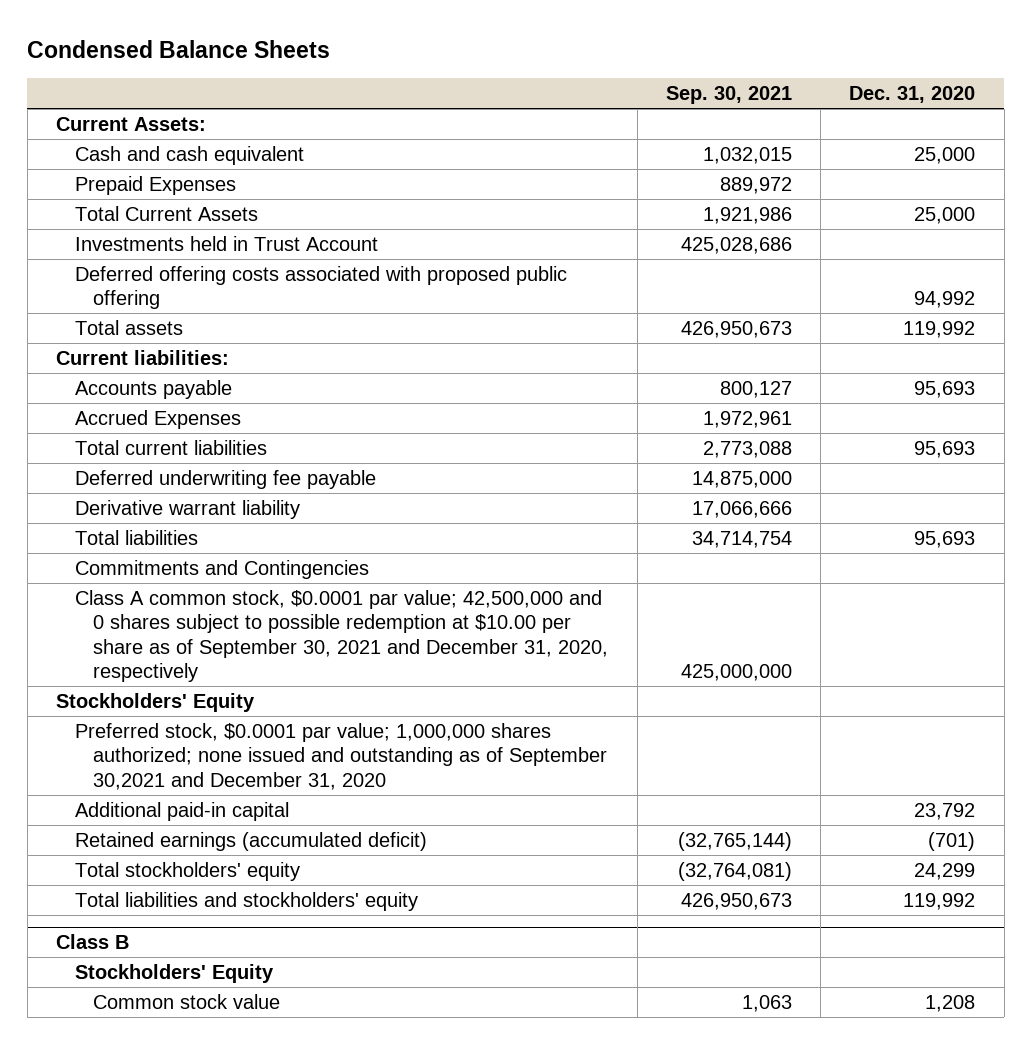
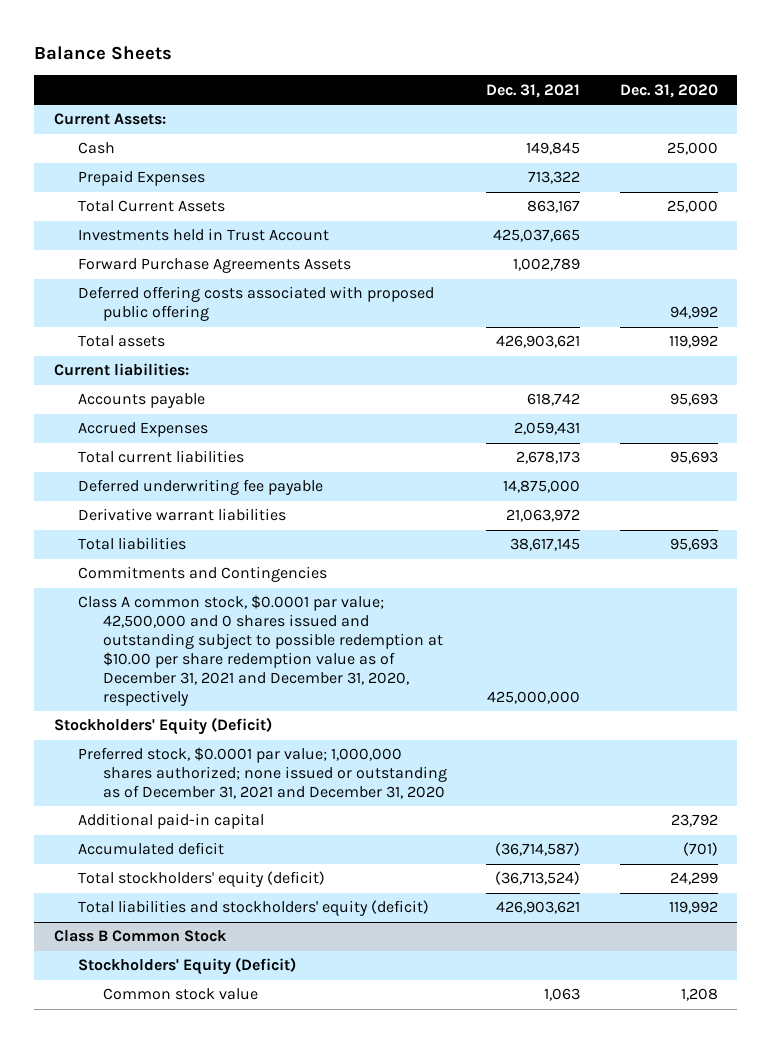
- Condensed Balance Sheets
+ Balance Sheets
- | Sep. 30, 2021 | Dec. 31, 2020
+ | Dec. 31, 2021 | Dec. 31, 2020
- Cash and cash equivalent | 1,032,015 | 25,000
+ Cash | 149,845 | 25,000
+ Forward Purchase Agreements Assets | 1,002,789 |
- Derivative warrant liability | 17,066,666 |
+ Derivative warrant liabilities | 21,063,972 |
- Class A common stock, $0.0001 par value; 42,500,000 and 0 shares subject to possible redemption at $10.00 per share as of September 30, 2021 and December 31, 2020, respectively | 425,000,000 |
- Stockholders' Equity
- Preferred stock, $0.0001 par value; 1,000,000 shares authorized; none issued and outstanding as of September 30,2021 and December 31, 2020
+ Class A common stock, $0.0001 par value; 42,500,000 and 0 shares issued and outstanding subject to possible redemption at $10.00 per share redemption value as of December 31, 2021 and December 31, 2020, respectively | 425,000,000 |
+ Stockholders' Equity (Deficit)
+ Preferred stock, $0.0001 par value; 1,000,000 shares authorized; none issued or outstanding as of December 31, 2021 and December 31, 2020
- Retained earnings (accumulated deficit) | (32,765,144) | (701)
- Total stockholders' equity | (32,764,081) | 24,299
- Total liabilities and stockholders' equity | 426,950,673 | 119,992
- Class B
- Stockholders' Equity
+ Accumulated deficit | (36,714,587) | (701)
+ Total stockholders' equity (deficit) | (36,713,524) | 24,299
+ Total liabilities and stockholders' equity (deficit) | 426,903,621 | 119,992
+ Class B Common Stock
+ Stockholders' Equity (Deficit)

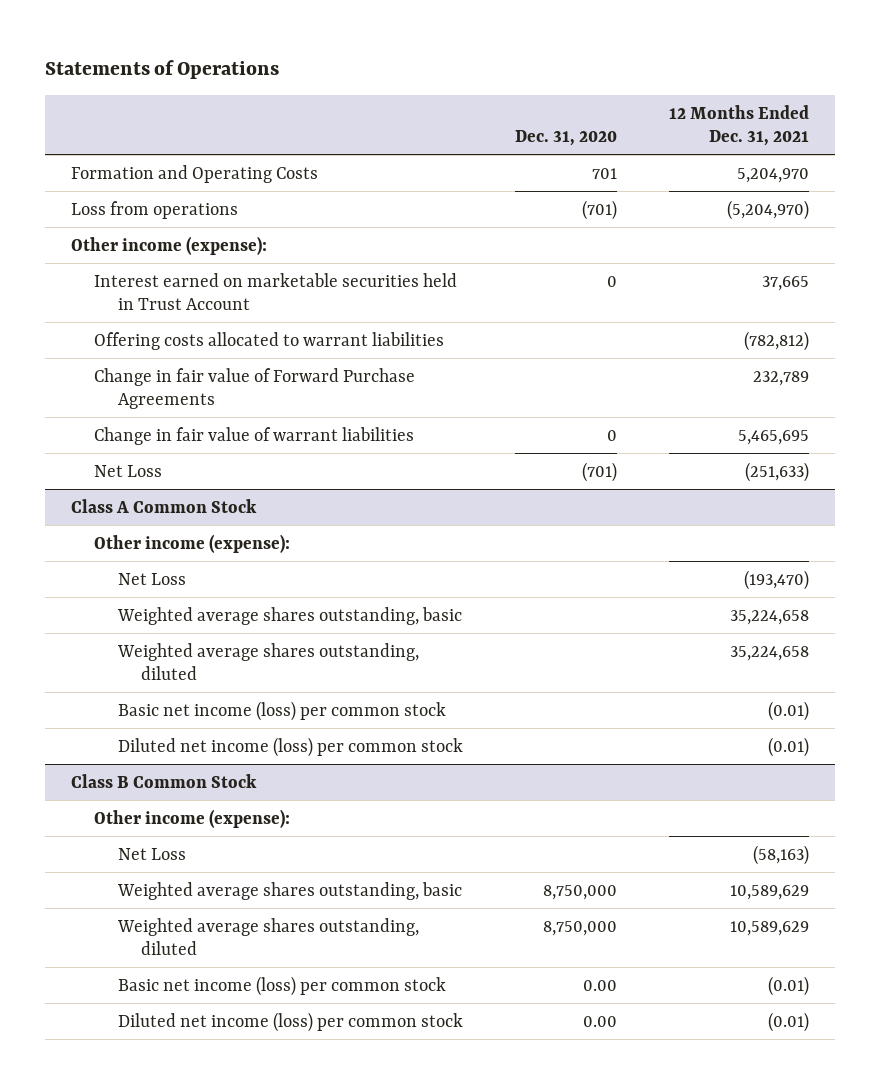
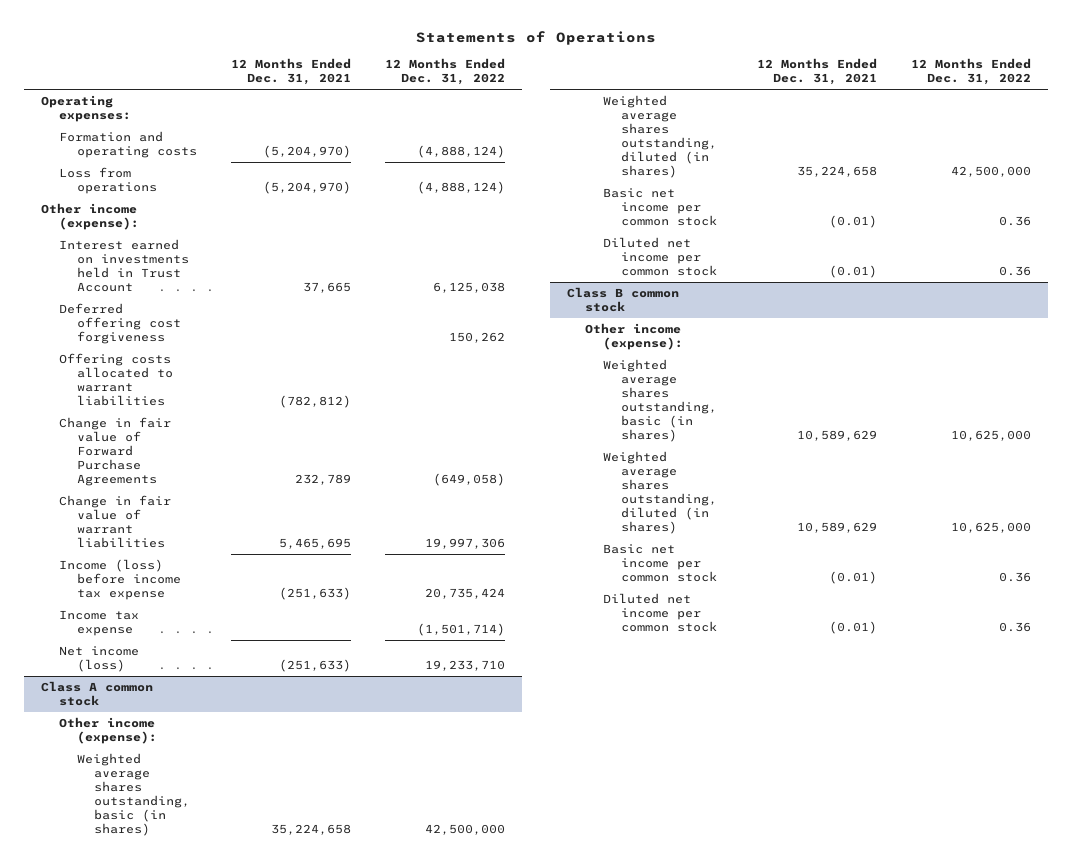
- | Dec. 31, 2020 | 12 Months Ended Dec. 31, 2021
+ | 12 Months Ended Dec. 31, 2021 | 12 Months Ended Dec. 31, 2022
- Formation and Operating Costs | 701 | 5,204,970
+ Operating expenses:
+ Formation and operating costs | (5,204,970) | (4,888,124)
- Interest earned on marketable securities held in Trust Account | 0 | 37,665
+ Interest earned on investments held in Trust Account | 37,665 | 6,125,038
+ Deferred offering cost forgiveness | | 150,262
- Net Loss | (701) | (251,633)
- Class A Common Stock
+ Income (loss) before income tax expense | (251,633) | 20,735,424
+ Income tax expense | | (1,501,714)
+ Net income (loss) | (251,633) | 19,233,710
+ Class A common stock
- Net Loss | | (193,470)
- Weighted average shares outstanding, basic | | 35,224,658
- Weighted average shares outstanding, diluted | | 35,224,658
- Basic net income (loss) per common stock | | (0.01)
- Diluted net income (loss) per common stock | | (0.01)
- Class B Common Stock
+ Weighted average shares outstanding, basic (in shares) | 35,224,658 | 42,500,000
+ Weighted average shares outstanding, diluted (in shares) | 35,224,658 | 42,500,000
+ Basic net income per common stock | (0.01) | 0.36
+ Diluted net income per common stock | (0.01) | 0.36
+ Class B common stock
- Net Loss | | (58,163)
- Weighted average shares outstanding, basic | 8,750,000 | 10,589,629
- Weighted average shares outstanding, diluted | 8,750,000 | 10,589,629
- Basic net income (loss) per common stock | 0.00 | (0.01)
- Diluted net income (loss) per common stock | 0.00 | (0.01)
+ Weighted average shares outstanding, basic (in shares) | 10,589,629 | 10,625,000
+ Weighted average shares outstanding, diluted (in shares) | 10,589,629 | 10,625,000
+ Basic net income per common stock | (0.01) | 0.36
+ Diluted net income per common stock | (0.01) | 0.36

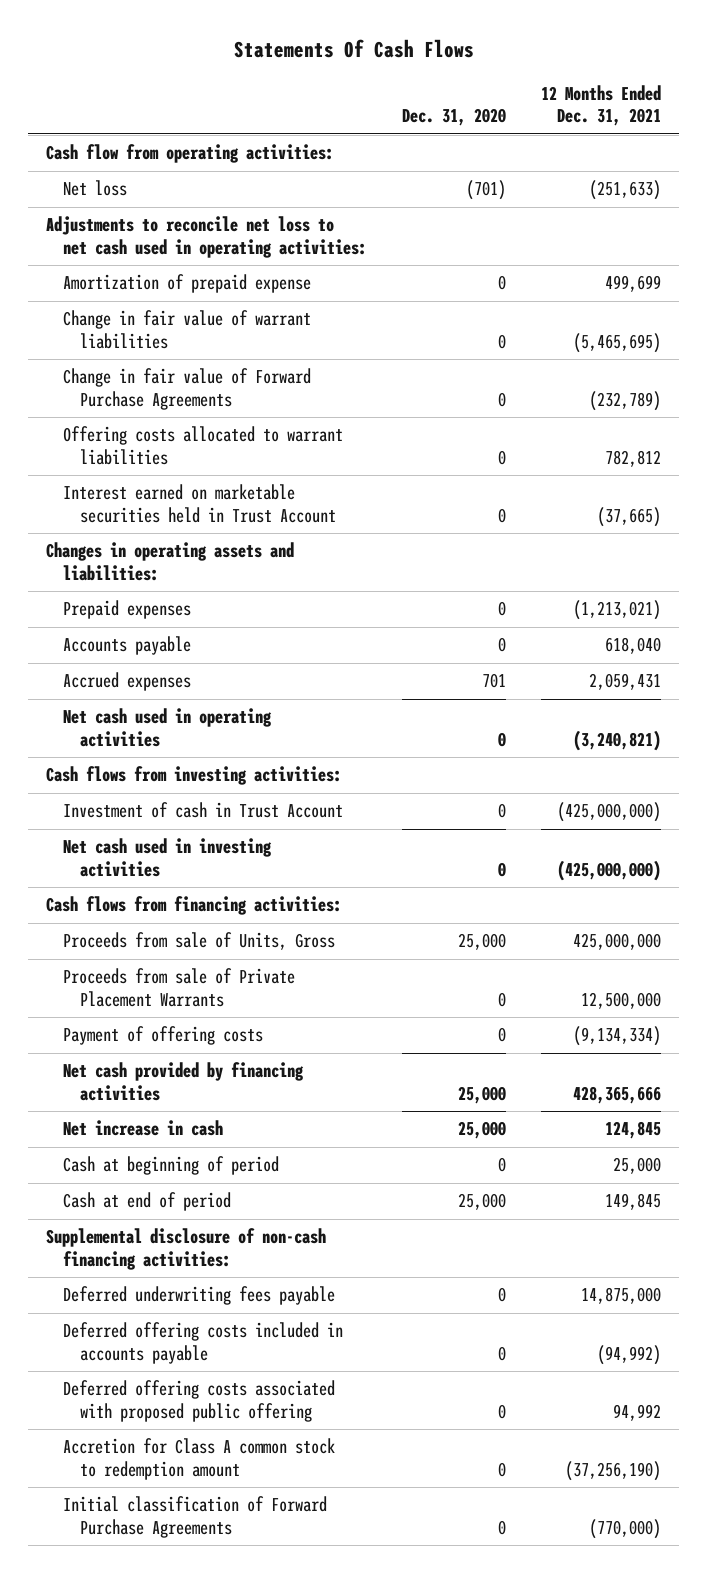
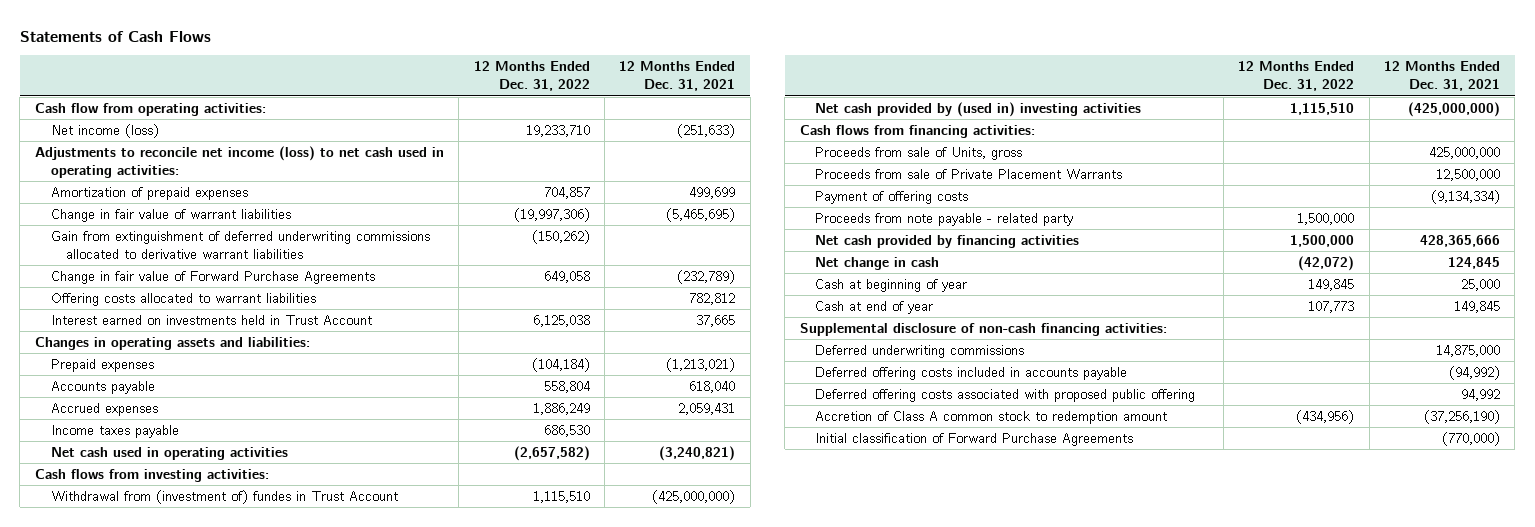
- Statements Of Cash Flows
+ Statements of Cash Flows
- | Dec. 31, 2020 | 12 Months Ended Dec. 31, 2021
+ | 12 Months Ended Dec. 31, 2022 | 12 Months Ended Dec. 31, 2021
- Net loss | (701) | (251,633)
- Adjustments to reconcile net loss to net cash used in operating activities:
- Amortization of prepaid expense | 0 | 499,699
+ Net income (loss) | 19,233,710 | (251,633)
+ Adjustments to reconcile net income (loss) to net cash used in operating activities:
+ Amortization of prepaid expenses | 704,857 | 499,699
+ Gain from extinguishment of deferred underwriting commissions allocated to derivative warrant liabilities | (150,262) |
- Interest earned on marketable securities held in Trust Account | 0 | (37,665)
+ Interest earned on investments held in Trust Account | 6,125,038 | 37,665
+ Income taxes payable | 686,530 |
- Investment of cash in Trust Account | 0 | (425,000,000)
- Net cash used in investing activities | 0 | (425,000,000)
+ Withdrawal from (investment of) fundes in Trust Account | 1,115,510 | (425,000,000)
+ Net cash provided by (used in) investing activities | 1,115,510 | (425,000,000)
- Proceeds from sale of Units, Gross | 25,000 | 425,000,000
+ Proceeds from sale of Units, gross | | 425,000,000
+ Proceeds from note payable - related party | 1,500,000 |
- Net increase in cash | 25,000 | 124,845
- Cash at beginning of period | 0 | 25,000
- Cash at end of period | 25,000 | 149,845
+ Net change in cash | (42,072) | 124,845
+ Cash at beginning of year | 149,845 | 25,000
+ Cash at end of year | 107,773 | 149,845
- Deferred underwriting fees payable | 0 | 14,875,000
+ Deferred underwriting commissions | | 14,875,000
- Accretion for Class A common stock to redemption amount | 0 | (37,256,190)
+ Accretion of Class A common stock to redemption amount | (434,956) | (37,256,190)

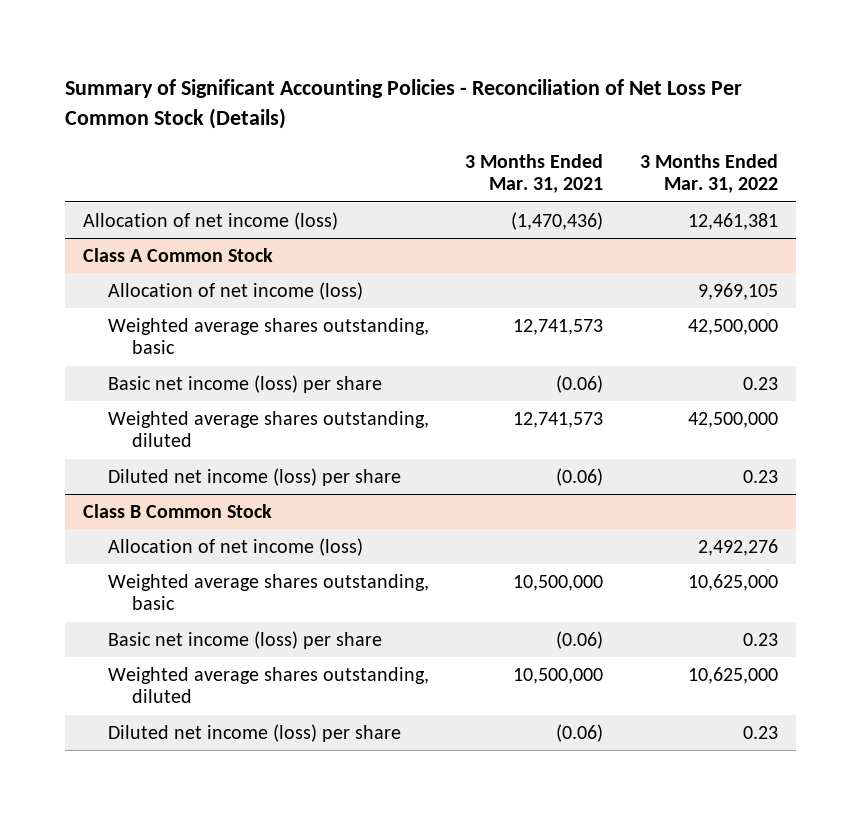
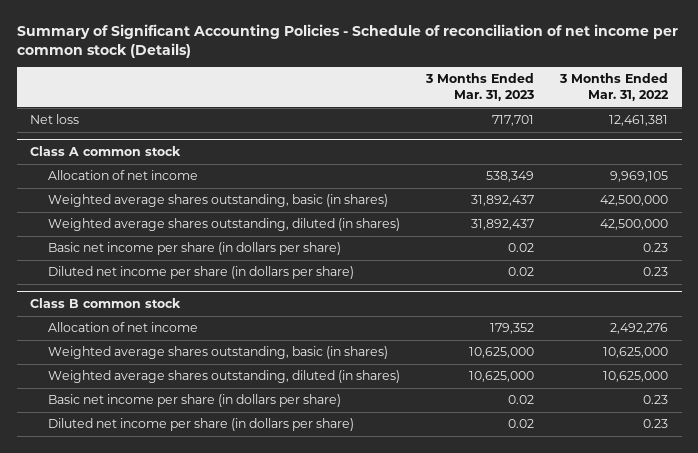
- Summary of Significant Accounting Policies - Reconciliation of Net Loss Per Common Stock (Details)
+ Summary of Significant Accounting Policies - Schedule of reconciliation of net income per common stock (Details)
- | 3 Months Ended Mar. 31, 2021 | 3 Months Ended Mar. 31, 2022
+ | 3 Months Ended Mar. 31, 2023 | 3 Months Ended Mar. 31, 2022
- Allocation of net income (loss) | (1,470,436) | 12,461,381
- Class A Common Stock
- Allocation of net income (loss) | | 9,969,105
- Weighted average shares outstanding, basic | 12,741,573 | 42,500,000
- Basic net income (loss) per share | (0.06) | 0.23
- Weighted average shares outstanding, diluted | 12,741,573 | 42,500,000
- Diluted net income (loss) per share | (0.06) | 0.23
- Class B Common Stock
- Allocation of net income (loss) | | 2,492,276
- Weighted average shares outstanding, basic | 10,500,000 | 10,625,000
- Basic net income (loss) per share | (0.06) | 0.23
- Weighted average shares outstanding, diluted | 10,500,000 | 10,625,000
- Diluted net income (loss) per share | (0.06) | 0.23
+ Net loss | 717,701 | 12,461,381
+ Class A common stock
+ Allocation of net income | 538,349 | 9,969,105
+ Weighted average shares outstanding, basic (in shares) | 31,892,437 | 42,500,000
+ Weighted average shares outstanding, diluted (in shares) | 31,892,437 | 42,500,000
+ Basic net income per share (in dollars per share) | 0.02 | 0.23
+ Diluted net income per share (in dollars per share) | 0.02 | 0.23
+ Class B common stock
+ Allocation of net income | 179,352 | 2,492,276
+ Weighted average shares outstanding, basic (in shares) | 10,625,000 | 10,625,000
+ Weighted average shares outstanding, diluted (in shares) | 10,625,000 | 10,625,000
+ Basic net income per share (in dollars per share) | 0.02 | 0.23
+ Diluted net income per share (in dollars per share) | 0.02 | 0.23

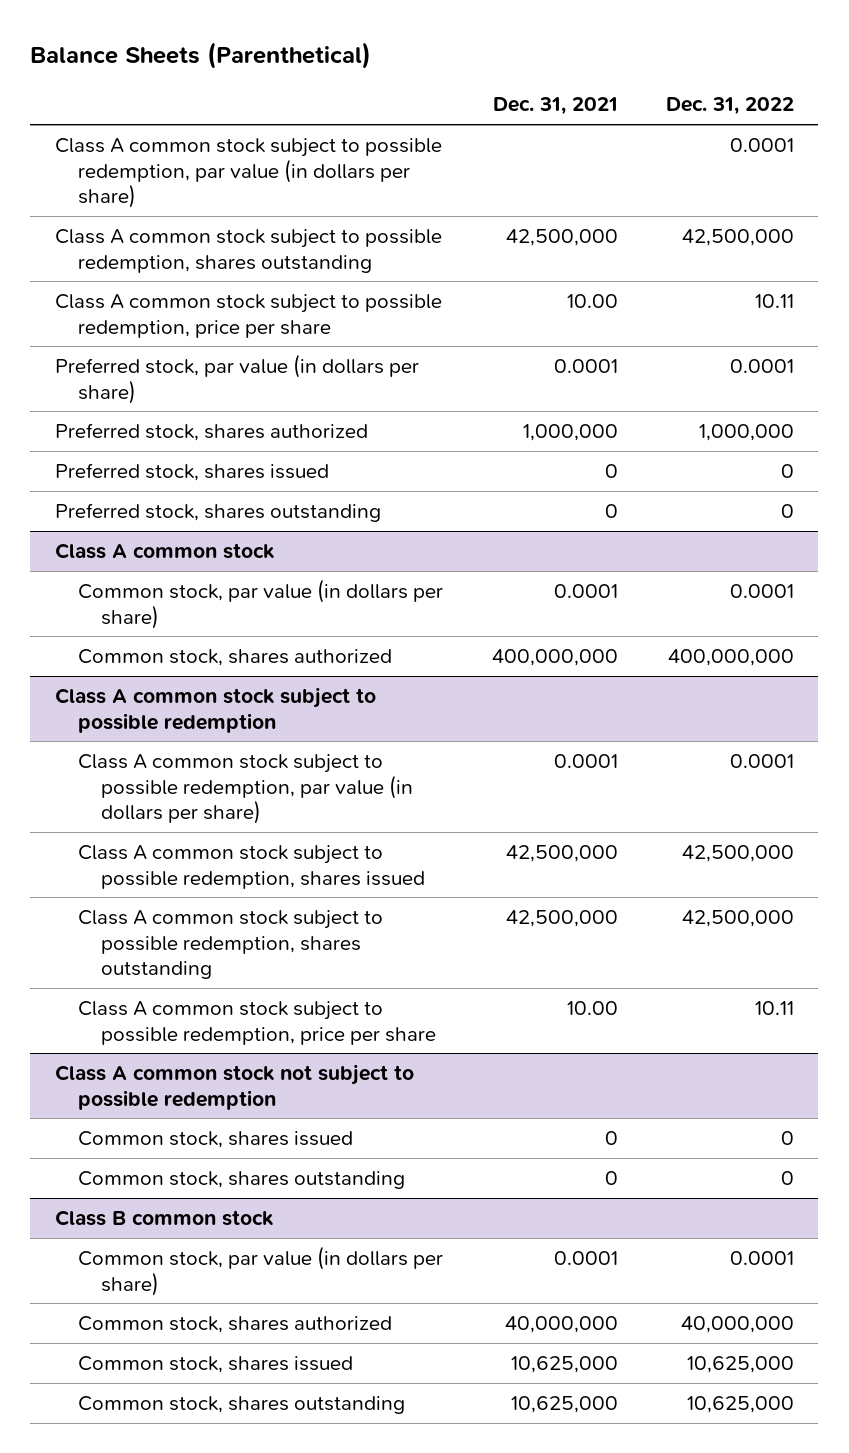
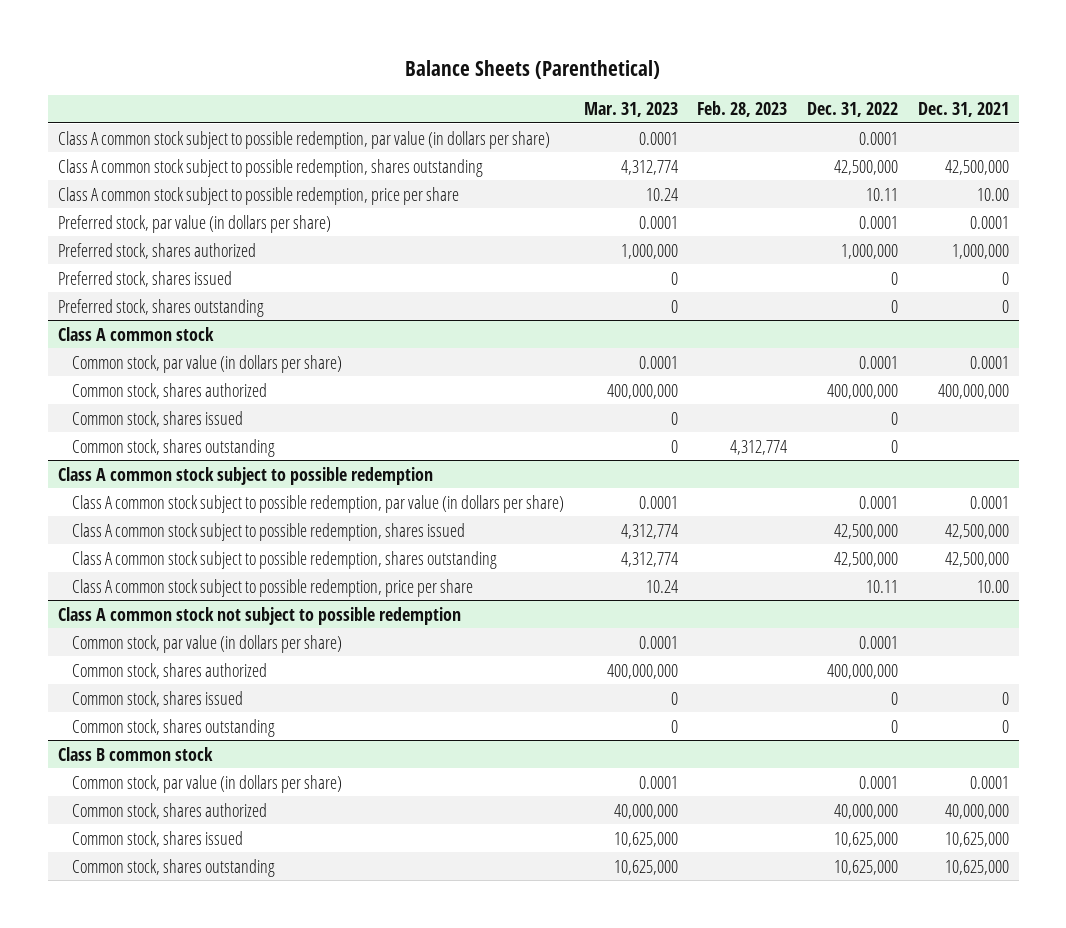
- | Dec. 31, 2021 | Dec. 31, 2022
+ | Mar. 31, 2023 | Feb. 28, 2023 | Dec. 31, 2022 | Dec. 31, 2021
@ Class A common stock
+ Common stock, shares issued | 0 | | 0 |
+ Common stock, shares outstanding | 0 | 4,312,774 | 0 |
@ Class A common stock not subject to possible redemption
+ Common stock, par value (in dollars per share) | 0.0001 | | 0.0001 |
+ Common stock, shares authorized | 400,000,000 | | 400,000,000 |

